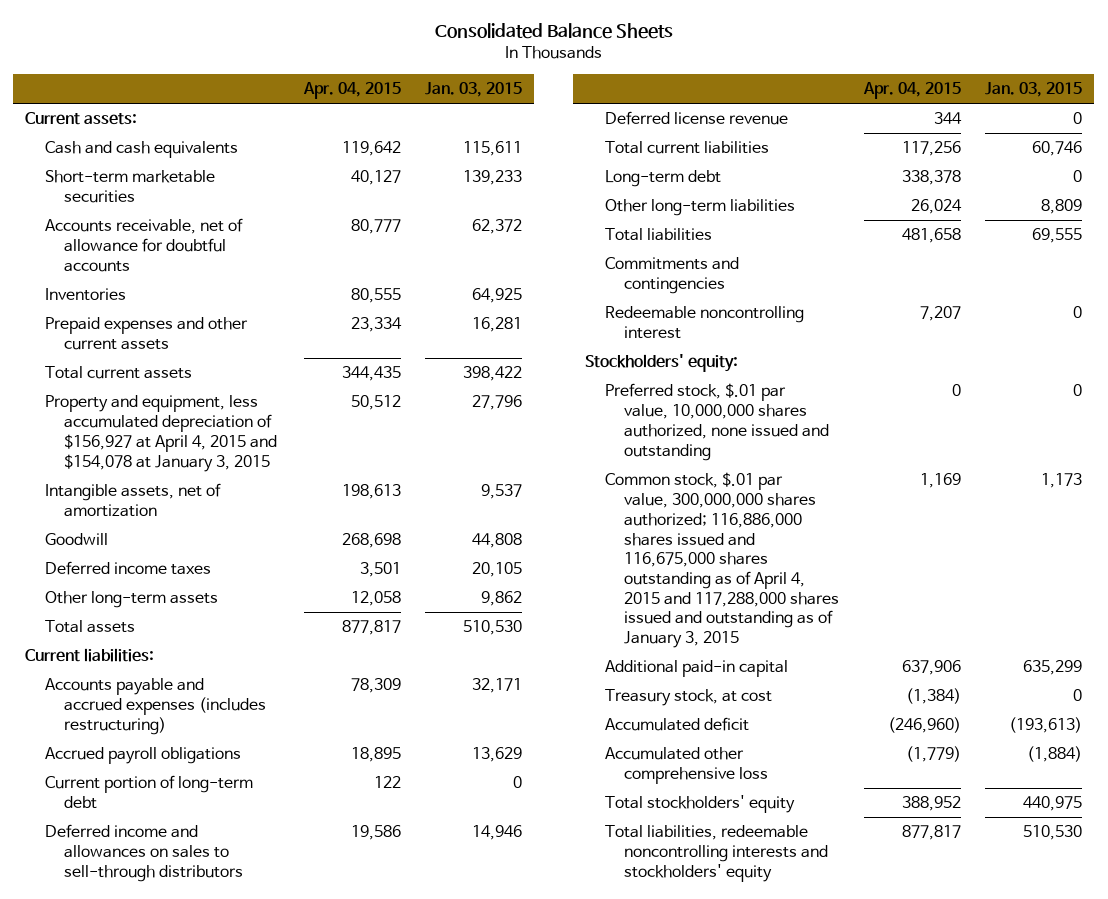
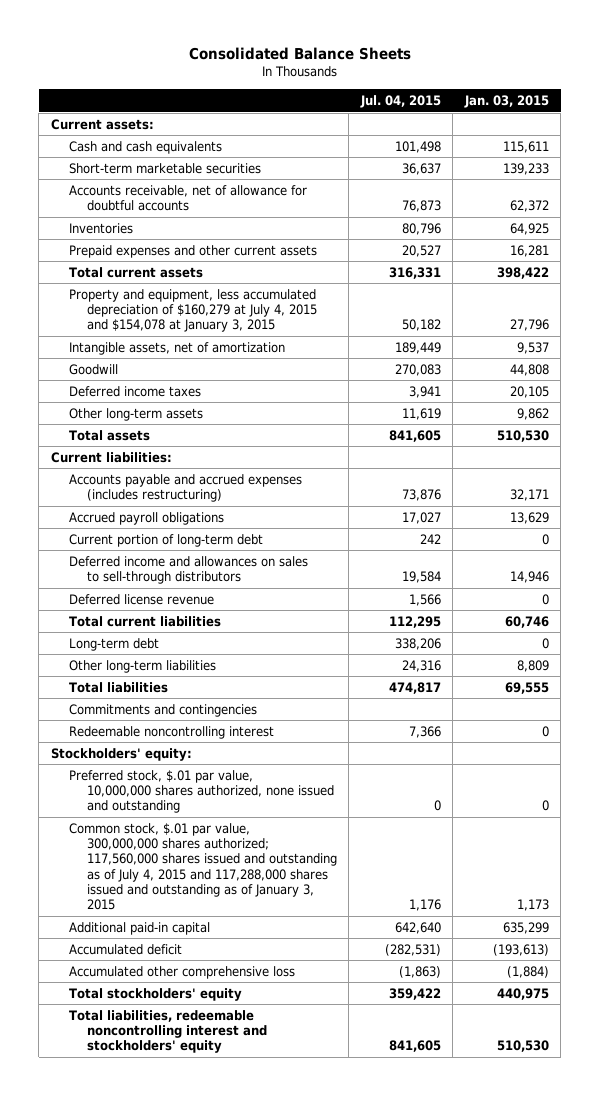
- | Apr. 04, 2015 | Jan. 03, 2015
+ | Jul. 04, 2015 | Jan. 03, 2015
- Property and equipment, less accumulated depreciation of $156,927 at April 4, 2015 and $154,078 at January 3, 2015 | 50,512 | 27,796
+ Property and equipment, less accumulated depreciation of $160,279 at July 4, 2015 and $154,078 at January 3, 2015 | 50,182 | 27,796
- Common stock, $.01 par value, 300,000,000 shares authorized; 116,886,000 shares issued and 116,675,000 shares outstanding as of April 4, 2015 and 117,288,000 shares issued and outstanding as of January 3, 2015 | 1,169 | 1,173
+ Common stock, $.01 par value, 300,000,000 shares authorized; 117,560,000 shares issued and outstanding as of July 4, 2015 and 117,288,000 shares issued and outstanding as of January 3, 2015 | 1,176 | 1,173
- Treasury stock, at cost | (1,384) | 0
- Total liabilities, redeemable noncontrolling interests and stockholders' equity | 877,817 | 510,530
+ Total liabilities, redeemable noncontrolling interest and stockholders' equity | 841,605 | 510,530

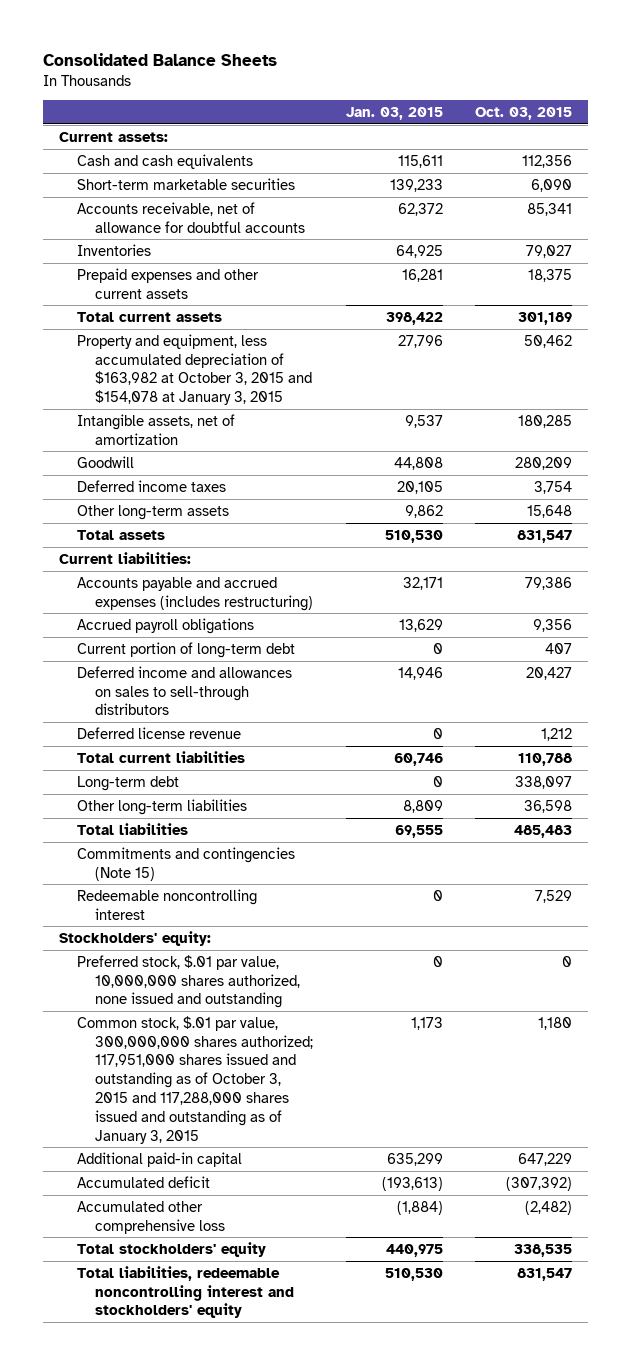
- | Jul. 04, 2015 | Jan. 03, 2015
+ | Jan. 03, 2015 | Oct. 03, 2015
- Property and equipment, less accumulated depreciation of $160,279 at July 4, 2015 and $154,078 at January 3, 2015 | 50,182 | 27,796
+ Property and equipment, less accumulated depreciation of $163,982 at October 3, 2015 and $154,078 at January 3, 2015 | 27,796 | 50,462
- Commitments and contingencies
+ Commitments and contingencies (Note 15)
- Common stock, $.01 par value, 300,000,000 shares authorized; 117,560,000 shares issued and outstanding as of July 4, 2015 and 117,288,000 shares issued and outstanding as of January 3, 2015 | 1,176 | 1,173
+ Common stock, $.01 par value, 300,000,000 shares authorized; 117,951,000 shares issued and outstanding as of October 3, 2015 and 117,288,000 shares issued and outstanding as of January 3, 2015 | 1,173 | 1,180

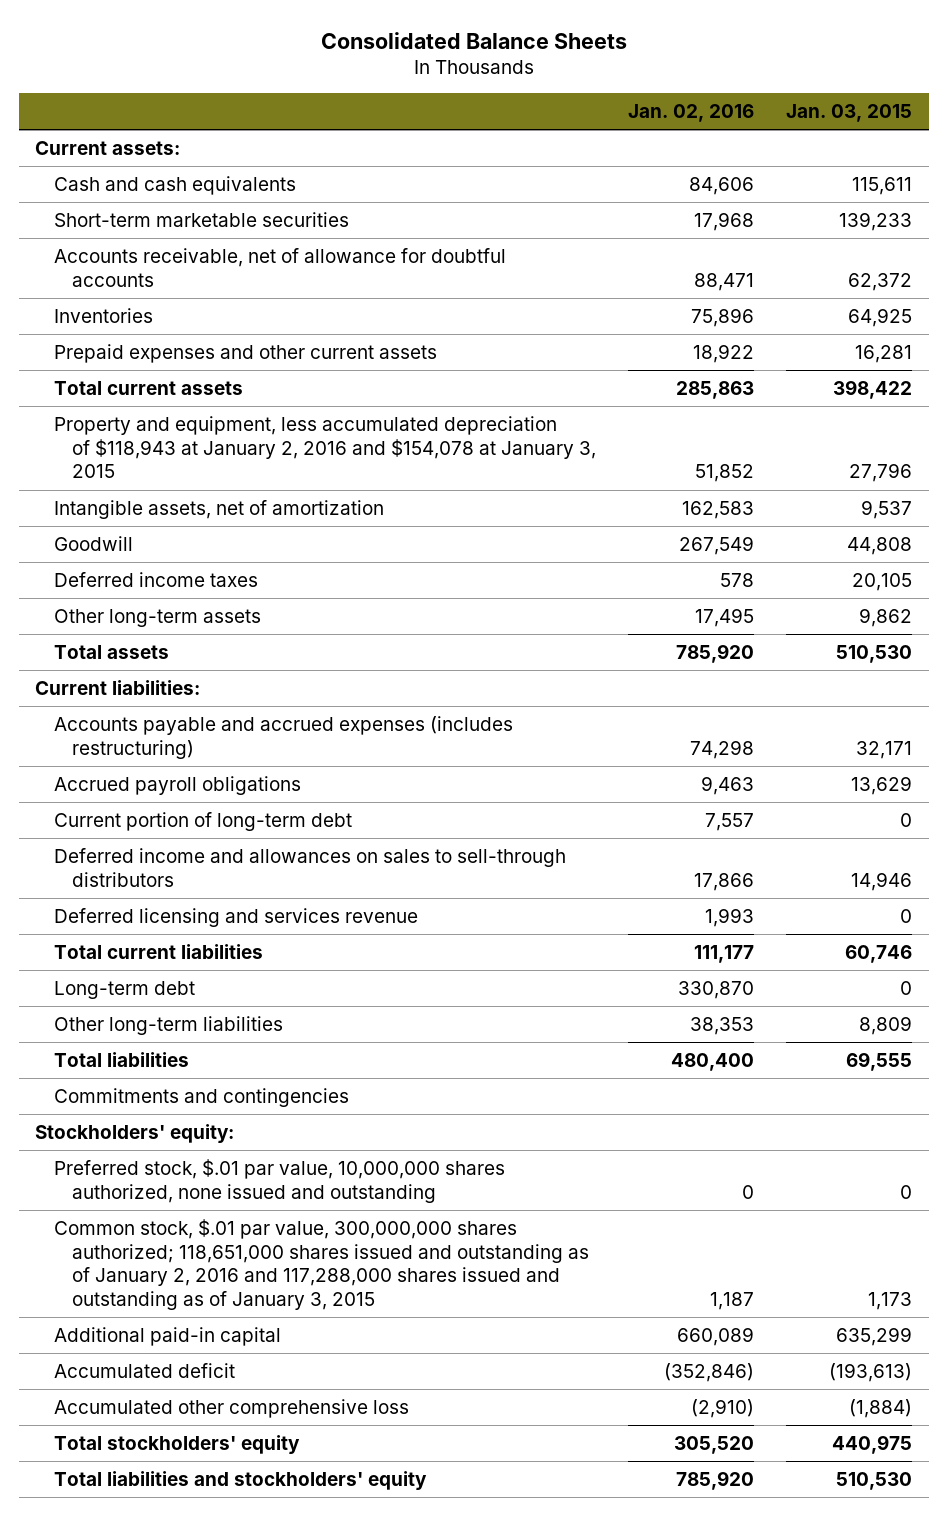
- | Jan. 03, 2015 | Oct. 03, 2015
+ | Jan. 02, 2016 | Jan. 03, 2015
- Property and equipment, less accumulated depreciation of $163,982 at October 3, 2015 and $154,078 at January 3, 2015 | 27,796 | 50,462
+ Property and equipment, less accumulated depreciation of $118,943 at January 2, 2016 and $154,078 at January 3, 2015 | 51,852 | 27,796
- Deferred license revenue | 0 | 1,212
+ Deferred licensing and services revenue | 1,993 | 0
- Commitments and contingencies (Note 15)
- Redeemable noncontrolling interest | 0 | 7,529
+ Commitments and contingencies
- Common stock, $.01 par value, 300,000,000 shares authorized; 117,951,000 shares issued and outstanding as of October 3, 2015 and 117,288,000 shares issued and outstanding as of January 3, 2015 | 1,173 | 1,180
+ Common stock, $.01 par value, 300,000,000 shares authorized; 118,651,000 shares issued and outstanding as of January 2, 2016 and 117,288,000 shares issued and outstanding as of January 3, 2015 | 1,187 | 1,173
- Total liabilities, redeemable noncontrolling interest and stockholders' equity | 510,530 | 831,547
+ Total liabilities and stockholders' equity | 785,920 | 510,530

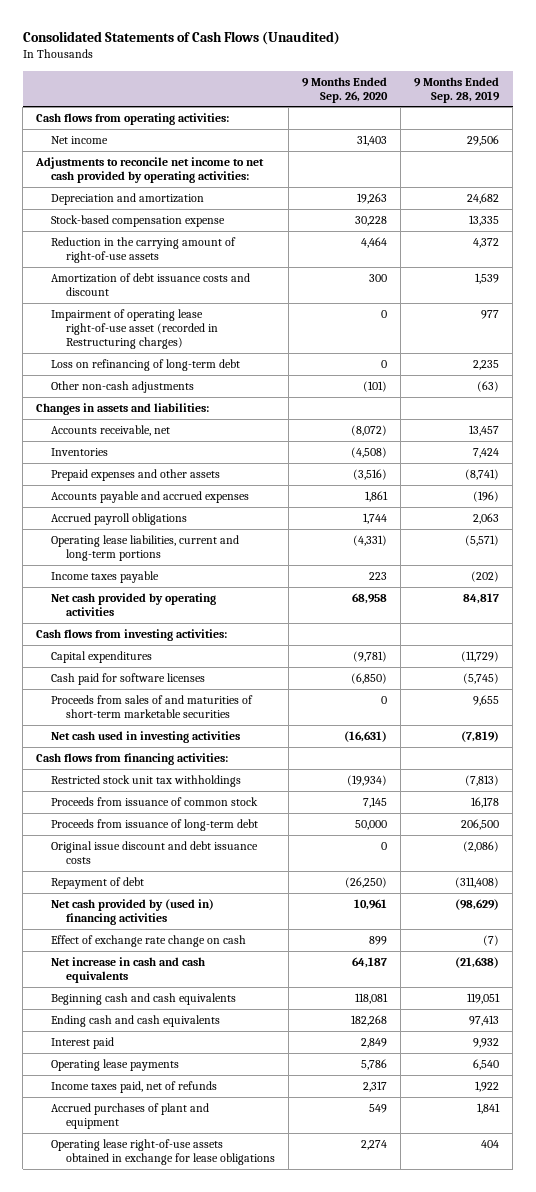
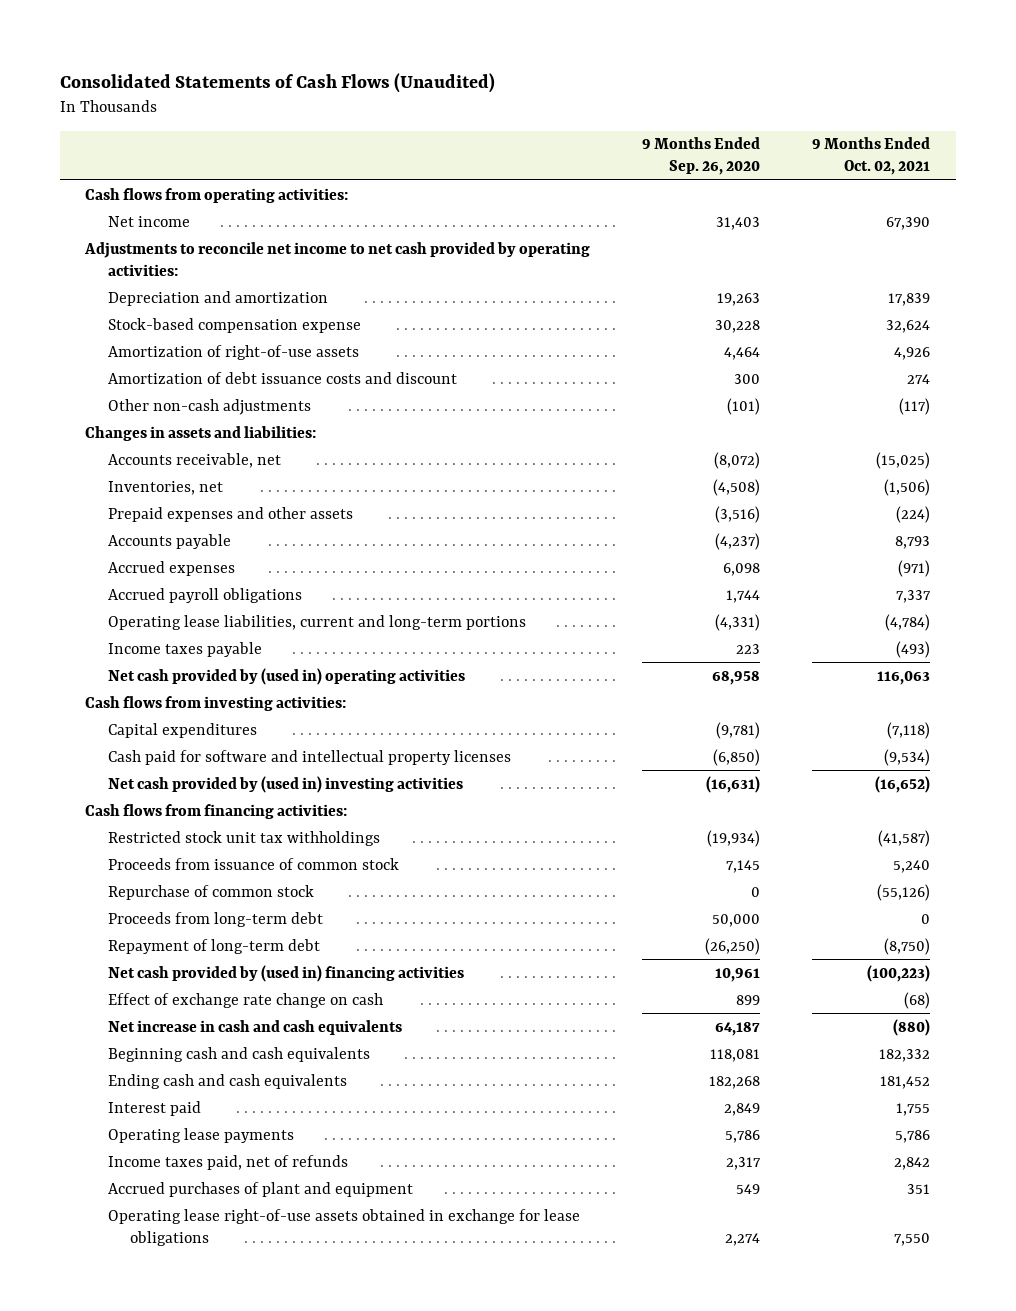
- | 9 Months Ended Sep. 26, 2020 | 9 Months Ended Sep. 28, 2019
+ | 9 Months Ended Sep. 26, 2020 | 9 Months Ended Oct. 02, 2021
- Reduction in the carrying amount of right-of-use assets | 4,464 | 4,372
+ Amortization of right-of-use assets | 4,464 | 4,926
- Impairment of operating lease right-of-use asset (recorded in Restructuring charges) | 0 | 977
- Loss on refinancing of long-term debt | 0 | 2,235
- Inventories | (4,508) | 7,424
+ Inventories, net | (4,508) | (1,506)
- Accounts payable and accrued expenses | 1,861 | (196)
+ Accounts payable | (4,237) | 8,793
+ Accrued expenses | 6,098 | (971)
- Net cash provided by operating activities | 68,958 | 84,817
+ Net cash provided by (used in) operating activities | 68,958 | 116,063
- Cash paid for software licenses | (6,850) | (5,745)
- Proceeds from sales of and maturities of short-term marketable securities | 0 | 9,655
- Net cash used in investing activities | (16,631) | (7,819)
+ Cash paid for software and intellectual property licenses | (6,850) | (9,534)
+ Net cash provided by (used in) investing activities | (16,631) | (16,652)
- Proceeds from issuance of long-term debt | 50,000 | 206,500
- Original issue discount and debt issuance costs | 0 | (2,086)
- Repayment of debt | (26,250) | (311,408)
+ Repurchase of common stock | 0 | (55,126)
+ Proceeds from long-term debt | 50,000 | 0
+ Repayment of long-term debt | (26,250) | (8,750)

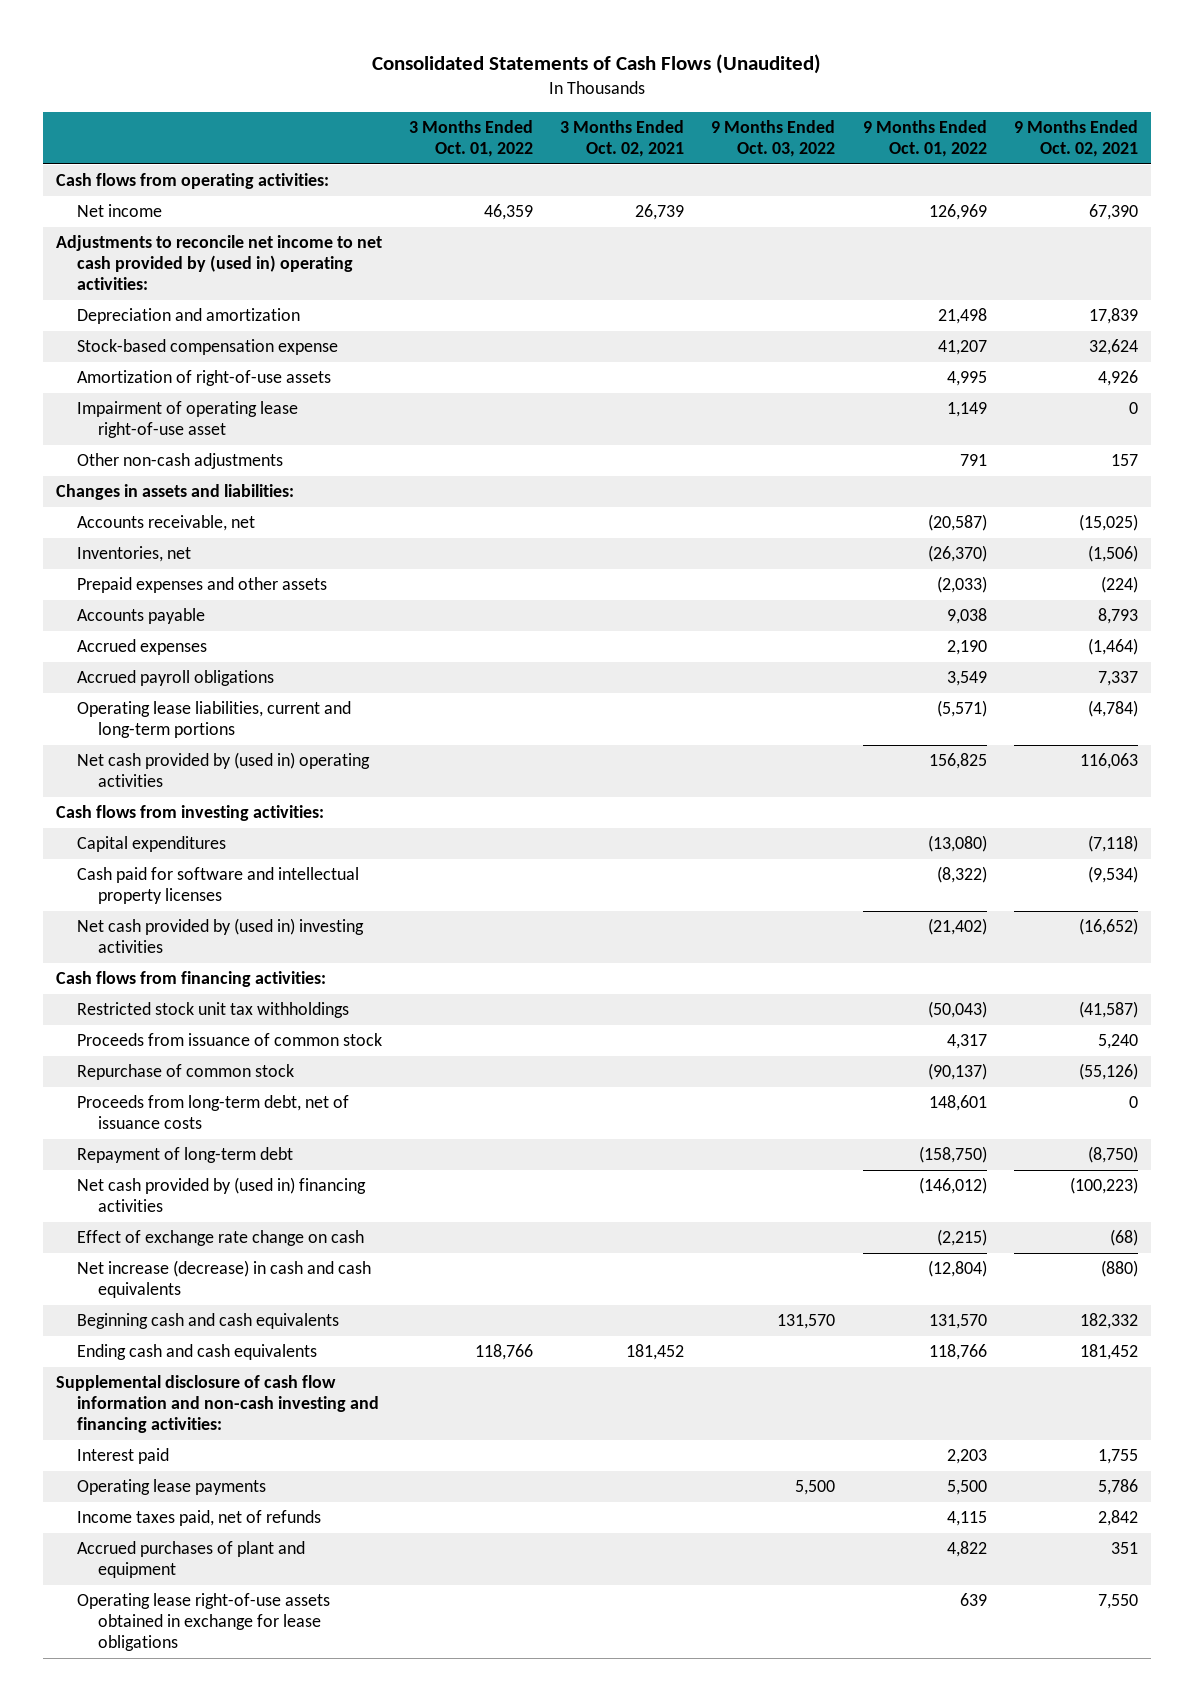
- | 9 Months Ended Sep. 26, 2020 | 9 Months Ended Oct. 02, 2021
+ | 3 Months Ended Oct. 01, 2022 | 3 Months Ended Oct. 02, 2021 | 9 Months Ended Oct. 03, 2022 | 9 Months Ended Oct. 01, 2022 | 9 Months Ended Oct. 02, 2021
- Adjustments to reconcile net income to net cash provided by operating activities:
+ Adjustments to reconcile net income to net cash provided by (used in) operating activities:
- Amortization of debt issuance costs and discount | 300 | 274
- Other non-cash adjustments | (101) | (117)
+ Impairment of operating lease right-of-use asset | | | | 1,149 | 0
+ Other non-cash adjustments | | | | 791 | 157
- Accrued expenses | 6,098 | (971)
+ Accrued expenses | | | | 2,190 | (1,464)
- Income taxes payable | 223 | (493)
- Proceeds from long-term debt | 50,000 | 0
+ Proceeds from long-term debt, net of issuance costs | | | | 148,601 | 0
- Net increase in cash and cash equivalents | 64,187 | (880)
+ Net increase (decrease) in cash and cash equivalents | | | | (12,804) | (880)
+ Supplemental disclosure of cash flow information and non-cash investing and financing activities:

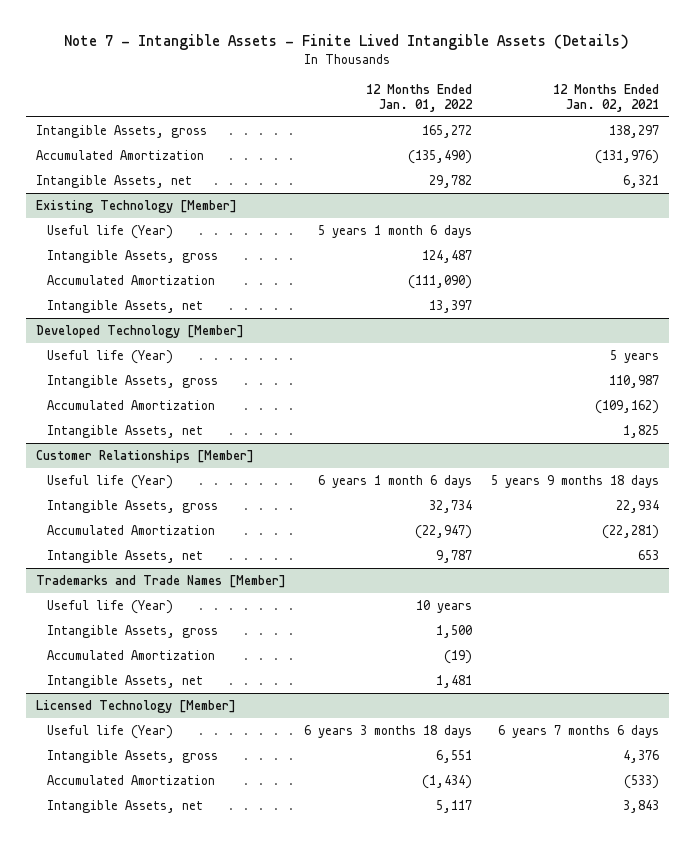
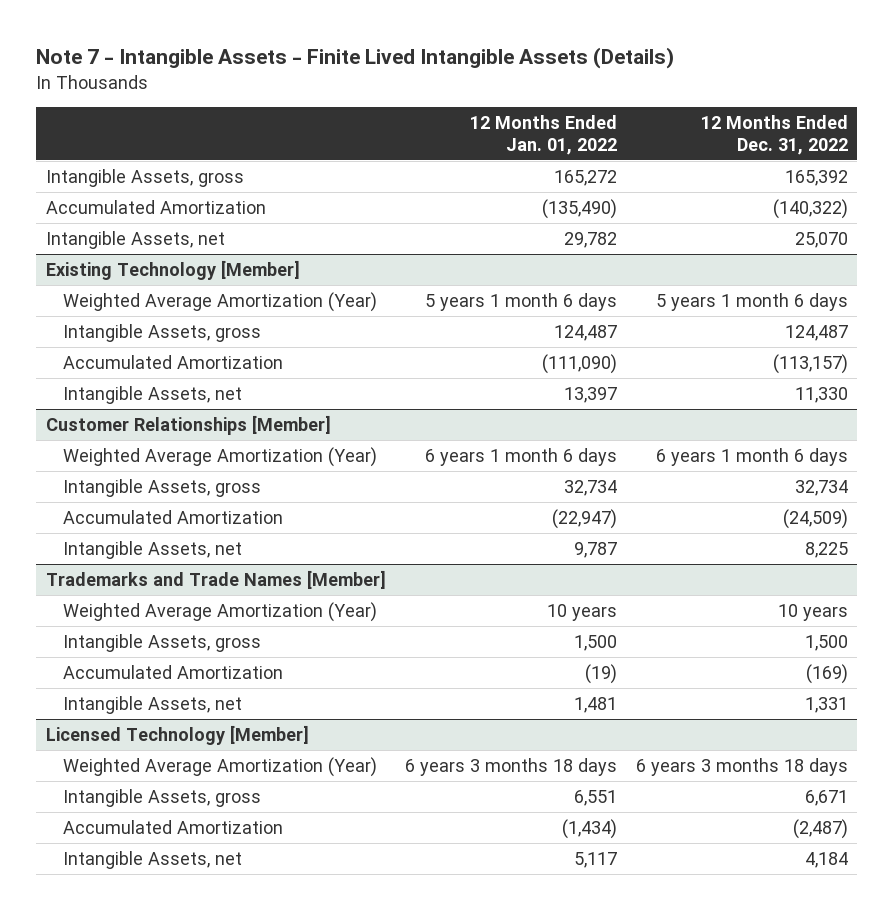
- | 12 Months Ended Jan. 01, 2022 | 12 Months Ended Jan. 02, 2021
+ | 12 Months Ended Jan. 01, 2022 | 12 Months Ended Dec. 31, 2022
@ Existing Technology [Member]
- Useful life (Year) | 5 years 1 month 6 days |
+ Weighted Average Amortization (Year) | 5 years 1 month 6 days | 5 years 1 month 6 days
- Developed Technology [Member]
- Useful life (Year) | | 5 years
- Intangible Assets, gross | | 110,987
- Accumulated Amortization | | (109,162)
- Intangible Assets, net | | 1,825
@ Customer Relationships [Member]
- Useful life (Year) | 6 years 1 month 6 days | 5 years 9 months 18 days
+ Weighted Average Amortization (Year) | 6 years 1 month 6 days | 6 years 1 month 6 days
@ Trademarks and Trade Names [Member]
- Useful life (Year) | 10 years |
+ Weighted Average Amortization (Year) | 10 years | 10 years
@ Licensed Technology [Member]
- Useful life (Year) | 6 years 3 months 18 days | 6 years 7 months 6 days
+ Weighted Average Amortization (Year) | 6 years 3 months 18 days | 6 years 3 months 18 days

